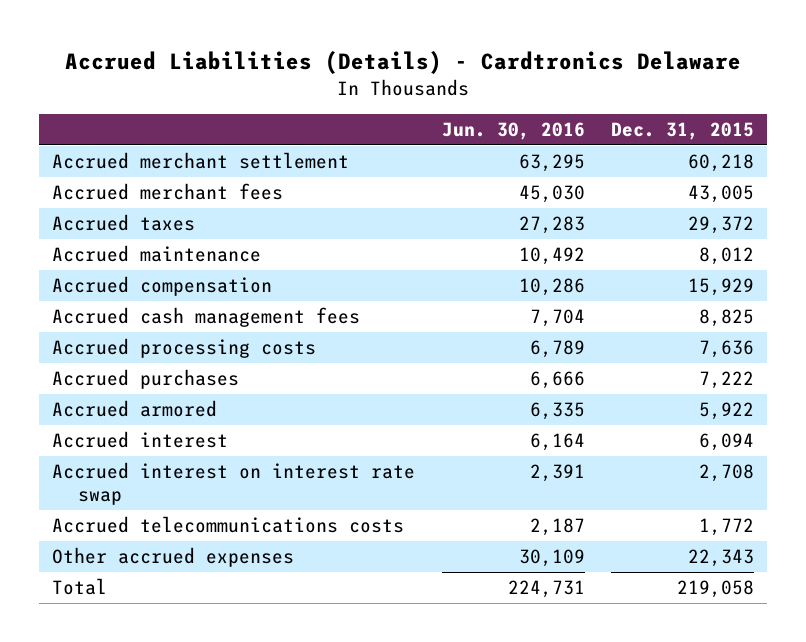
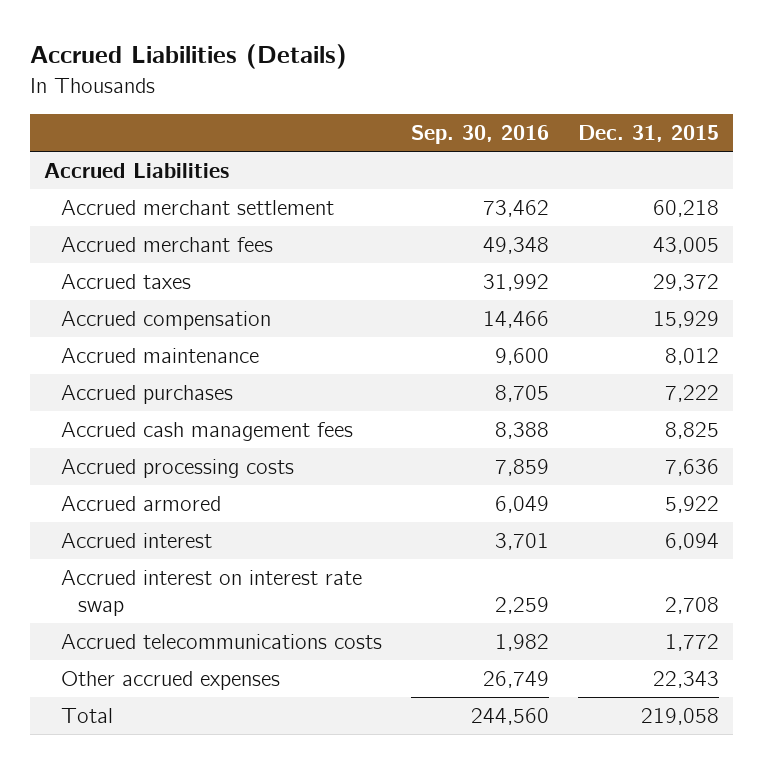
- Accrued Liabilities (Details) - Cardtronics Delaware
+ Accrued Liabilities (Details)
- | Jun. 30, 2016 | Dec. 31, 2015
+ | Sep. 30, 2016 | Dec. 31, 2015
+ Accrued Liabilities
moved down: Accrued maintenance | 9,600 | 8,012
moved up: Accrued purchases | 8,705 | 7,222

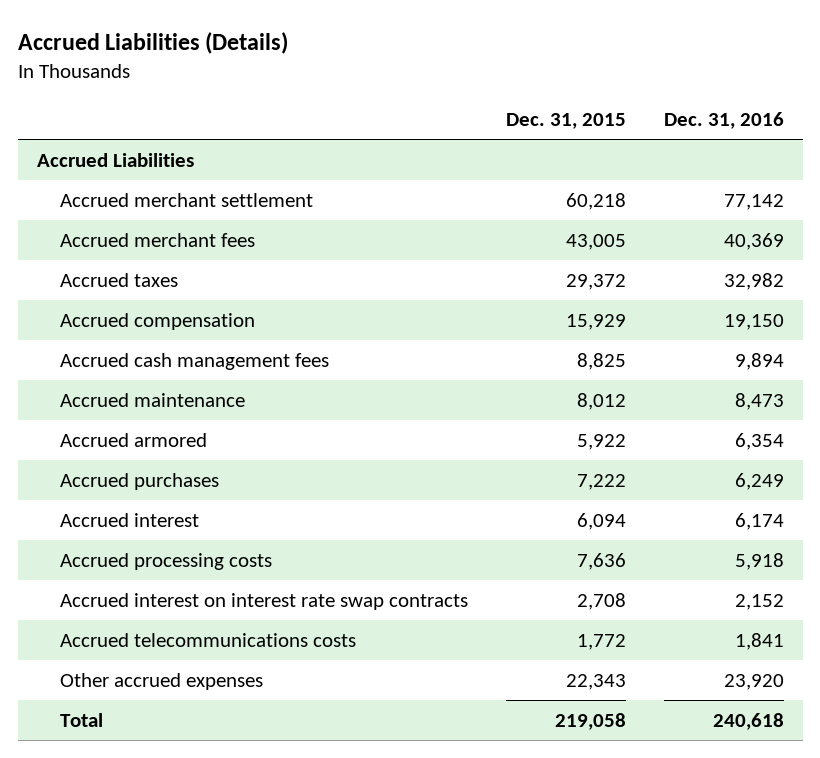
- | Sep. 30, 2016 | Dec. 31, 2015
+ | Dec. 31, 2015 | Dec. 31, 2016
moved down: Accrued maintenance | 8,012 | 8,473
moved down: Accrued purchases | 7,222 | 6,249
- Accrued interest on interest rate swap | 2,259 | 2,708
moved down: Accrued processing costs | 7,636 | 5,918
+ Accrued interest on interest rate swap contracts | 2,708 | 2,152

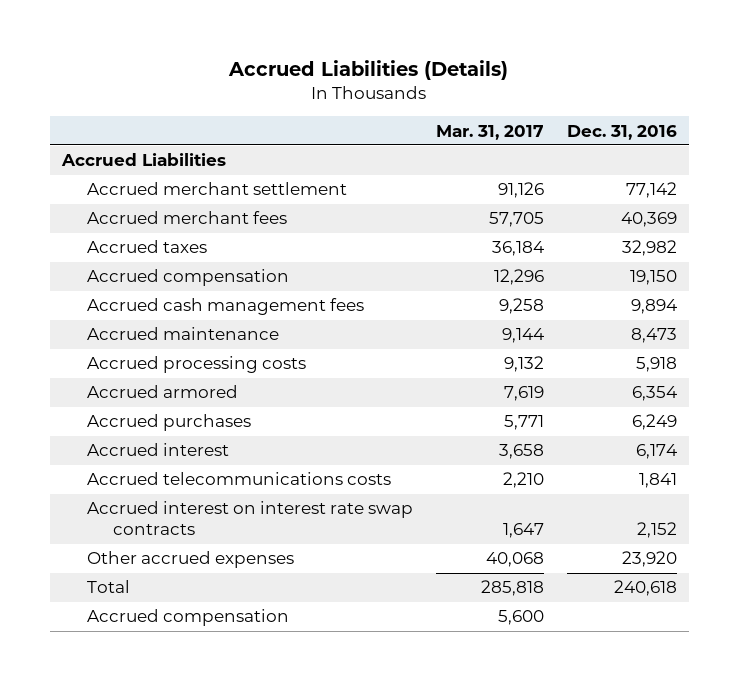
- | Dec. 31, 2015 | Dec. 31, 2016
+ | Mar. 31, 2017 | Dec. 31, 2016
moved up: Accrued processing costs | 9,132 | 5,918
moved down: Accrued interest on interest rate swap contracts | 1,647 | 2,152
+ Accrued compensation | 5,600 |

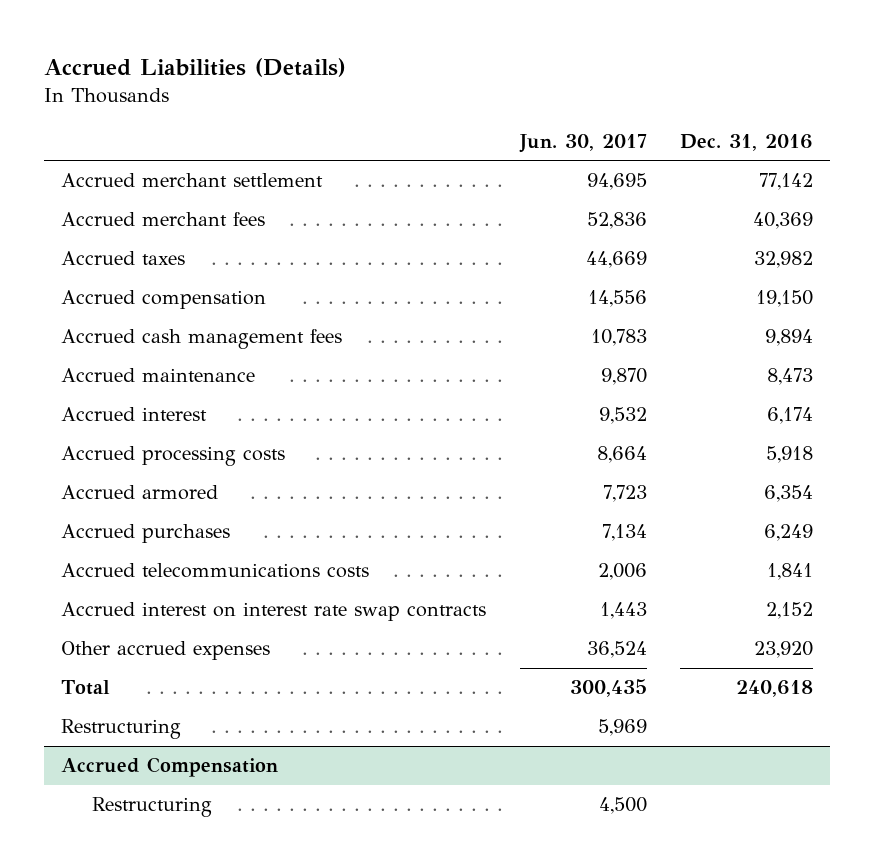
- | Mar. 31, 2017 | Dec. 31, 2016
+ | Jun. 30, 2017 | Dec. 31, 2016
- Accrued Liabilities
moved up: Accrued interest | 9,532 | 6,174
- Accrued compensation | 5,600 |
+ Restructuring | 5,969 |
+ Accrued Compensation
+ Restructuring | 4,500 |

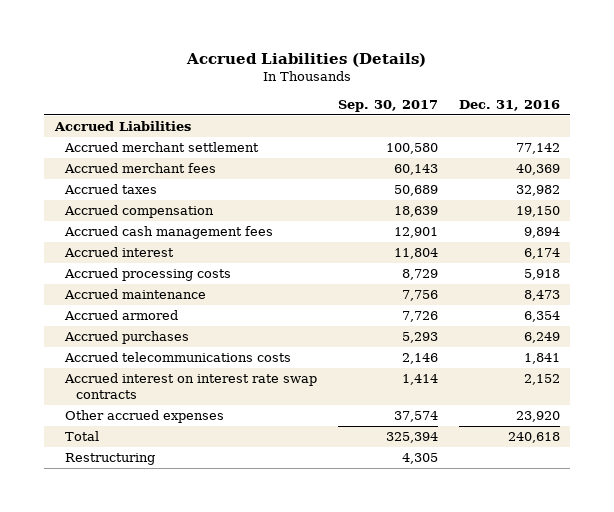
- | Jun. 30, 2017 | Dec. 31, 2016
+ | Sep. 30, 2017 | Dec. 31, 2016
+ Accrued Liabilities
moved down: Accrued maintenance | 7,756 | 8,473
- Accrued Compensation
- Restructuring | 4,500 |

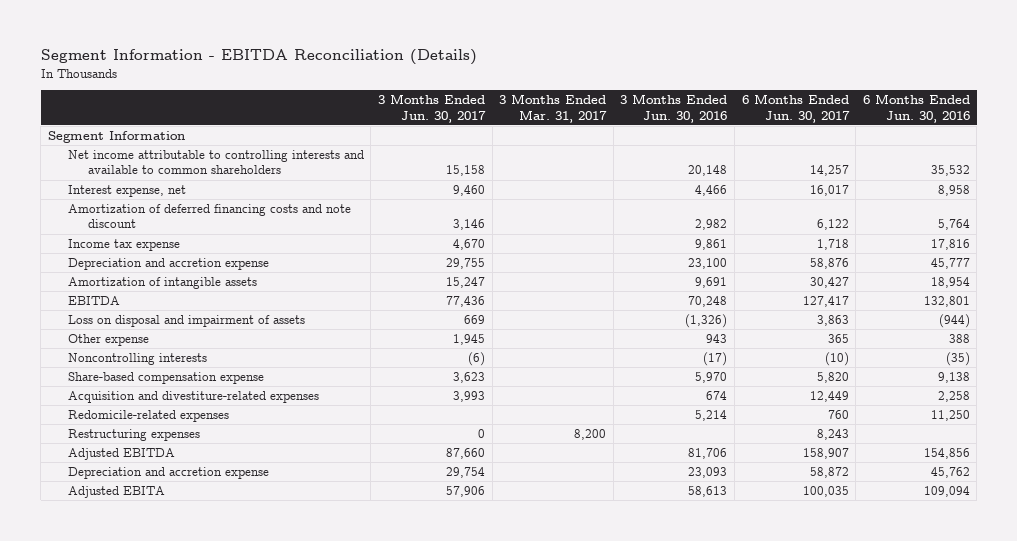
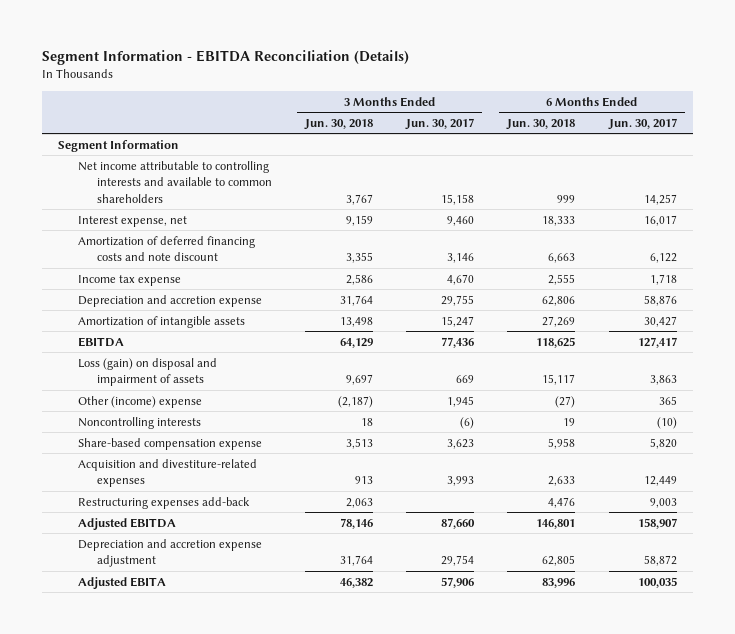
- | 3 Months Ended Jun. 30, 2017 | 3 Months Ended Mar. 31, 2017 | 3 Months Ended Jun. 30, 2016 | 6 Months Ended Jun. 30, 2017 | 6 Months Ended Jun. 30, 2016
+ | 3 Months Ended Jun. 30, 2018 | 3 Months Ended Jun. 30, 2017 | 6 Months Ended Jun. 30, 2018 | 6 Months Ended Jun. 30, 2017
- Loss on disposal and impairment of assets | 669 | | (1,326) | 3,863 | (944)
- Other expense | 1,945 | | 943 | 365 | 388
+ Loss (gain) on disposal and impairment of assets | 9,697 | 669 | 15,117 | 3,863
+ Other (income) expense | (2,187) | 1,945 | (27) | 365
- Redomicile-related expenses | | | 5,214 | 760 | 11,250
- Restructuring expenses | 0 | 8,200 | | 8,243 |
+ Restructuring expenses add-back | 2,063 | | 4,476 | 9,003
- Depreciation and accretion expense | 29,754 | | 23,093 | 58,872 | 45,762
+ Depreciation and accretion expense adjustment | 31,764 | 29,754 | 62,805 | 58,872

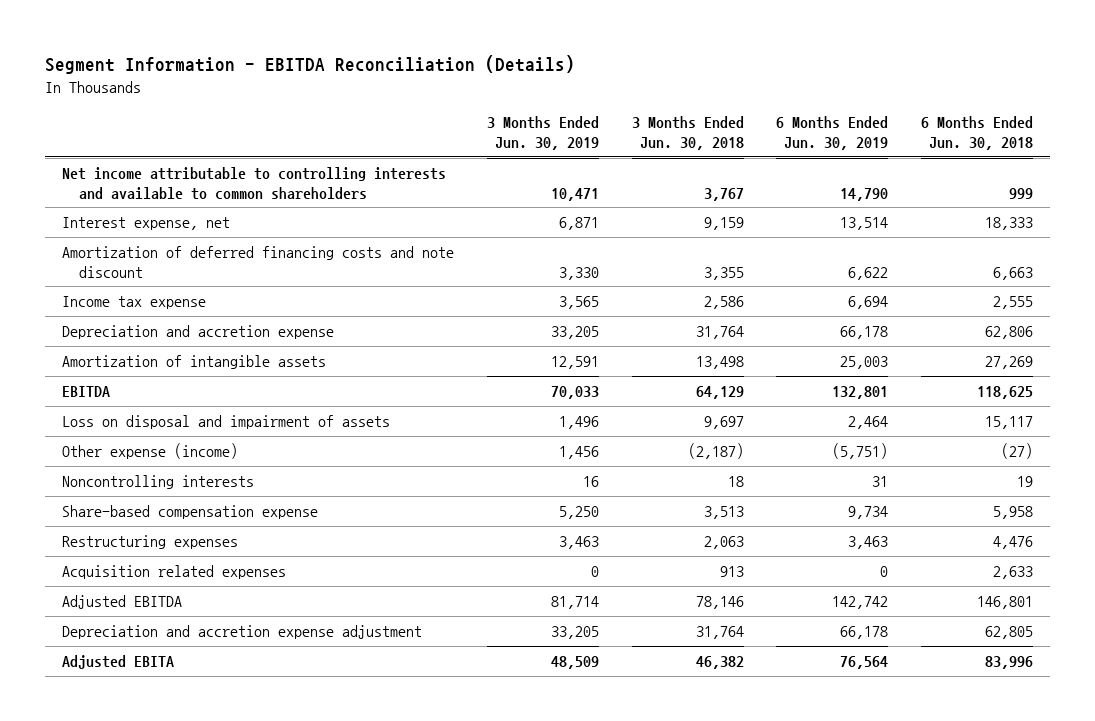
- | 3 Months Ended Jun. 30, 2018 | 3 Months Ended Jun. 30, 2017 | 6 Months Ended Jun. 30, 2018 | 6 Months Ended Jun. 30, 2017
+ | 3 Months Ended Jun. 30, 2019 | 3 Months Ended Jun. 30, 2018 | 6 Months Ended Jun. 30, 2019 | 6 Months Ended Jun. 30, 2018
- Segment Information
- Loss (gain) on disposal and impairment of assets | 9,697 | 669 | 15,117 | 3,863
- Other (income) expense | (2,187) | 1,945 | (27) | 365
+ Loss on disposal and impairment of assets | 1,496 | 9,697 | 2,464 | 15,117
+ Other expense (income) | 1,456 | (2,187) | (5,751) | (27)
- Acquisition and divestiture-related expenses | 913 | 3,993 | 2,633 | 12,449
- Restructuring expenses add-back | 2,063 | | 4,476 | 9,003
+ Restructuring expenses | 3,463 | 2,063 | 3,463 | 4,476
+ Acquisition related expenses | 0 | 913 | 0 | 2,633

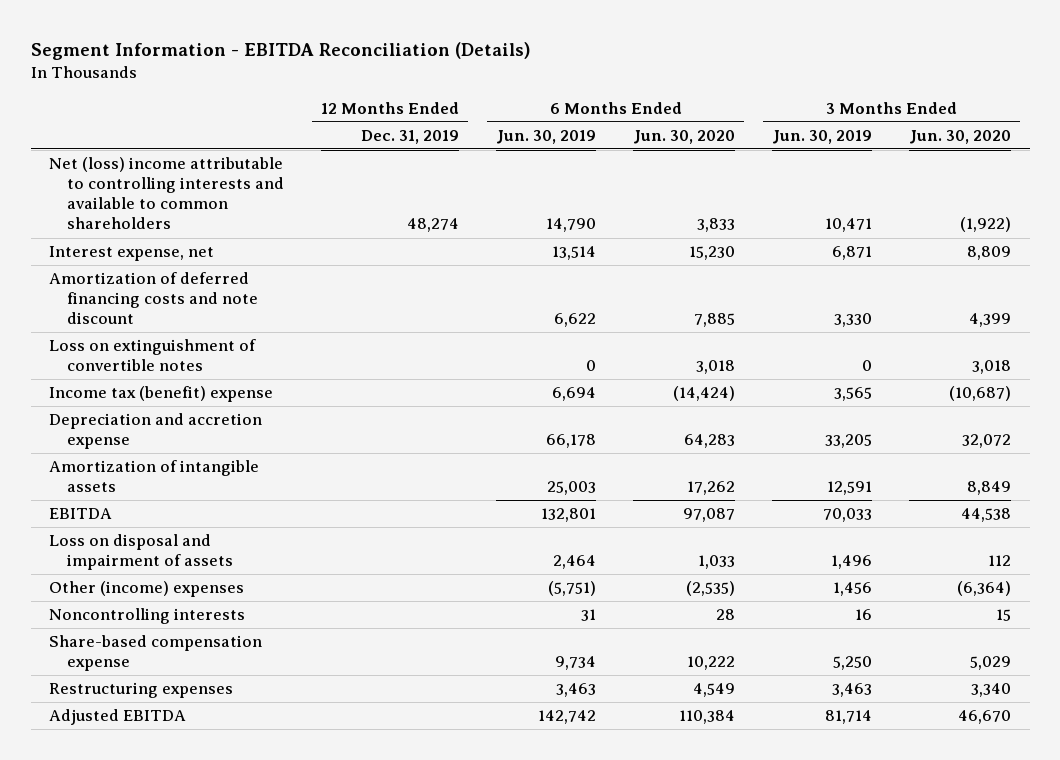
- | 3 Months Ended Jun. 30, 2019 | 3 Months Ended Jun. 30, 2018 | 6 Months Ended Jun. 30, 2019 | 6 Months Ended Jun. 30, 2018
+ | 12 Months Ended Dec. 31, 2019 | 6 Months Ended Jun. 30, 2019 | 6 Months Ended Jun. 30, 2020 | 3 Months Ended Jun. 30, 2019 | 3 Months Ended Jun. 30, 2020
- Net income attributable to controlling interests and available to common shareholders | 10,471 | 3,767 | 14,790 | 999
+ Net (loss) income attributable to controlling interests and available to common shareholders | 48,274 | 14,790 | 3,833 | 10,471 | (1,922)
- Income tax expense | 3,565 | 2,586 | 6,694 | 2,555
+ Loss on extinguishment of convertible notes | | 0 | 3,018 | 0 | 3,018
+ Income tax (benefit) expense | | 6,694 | (14,424) | 3,565 | (10,687)
- Other expense (income) | 1,456 | (2,187) | (5,751) | (27)
+ Other (income) expenses | | (5,751) | (2,535) | 1,456 | (6,364)
- Acquisition related expenses | 0 | 913 | 0 | 2,633
- Depreciation and accretion expense adjustment | 33,205 | 31,764 | 66,178 | 62,805
- Adjusted EBITA | 48,509 | 46,382 | 76,564 | 83,996

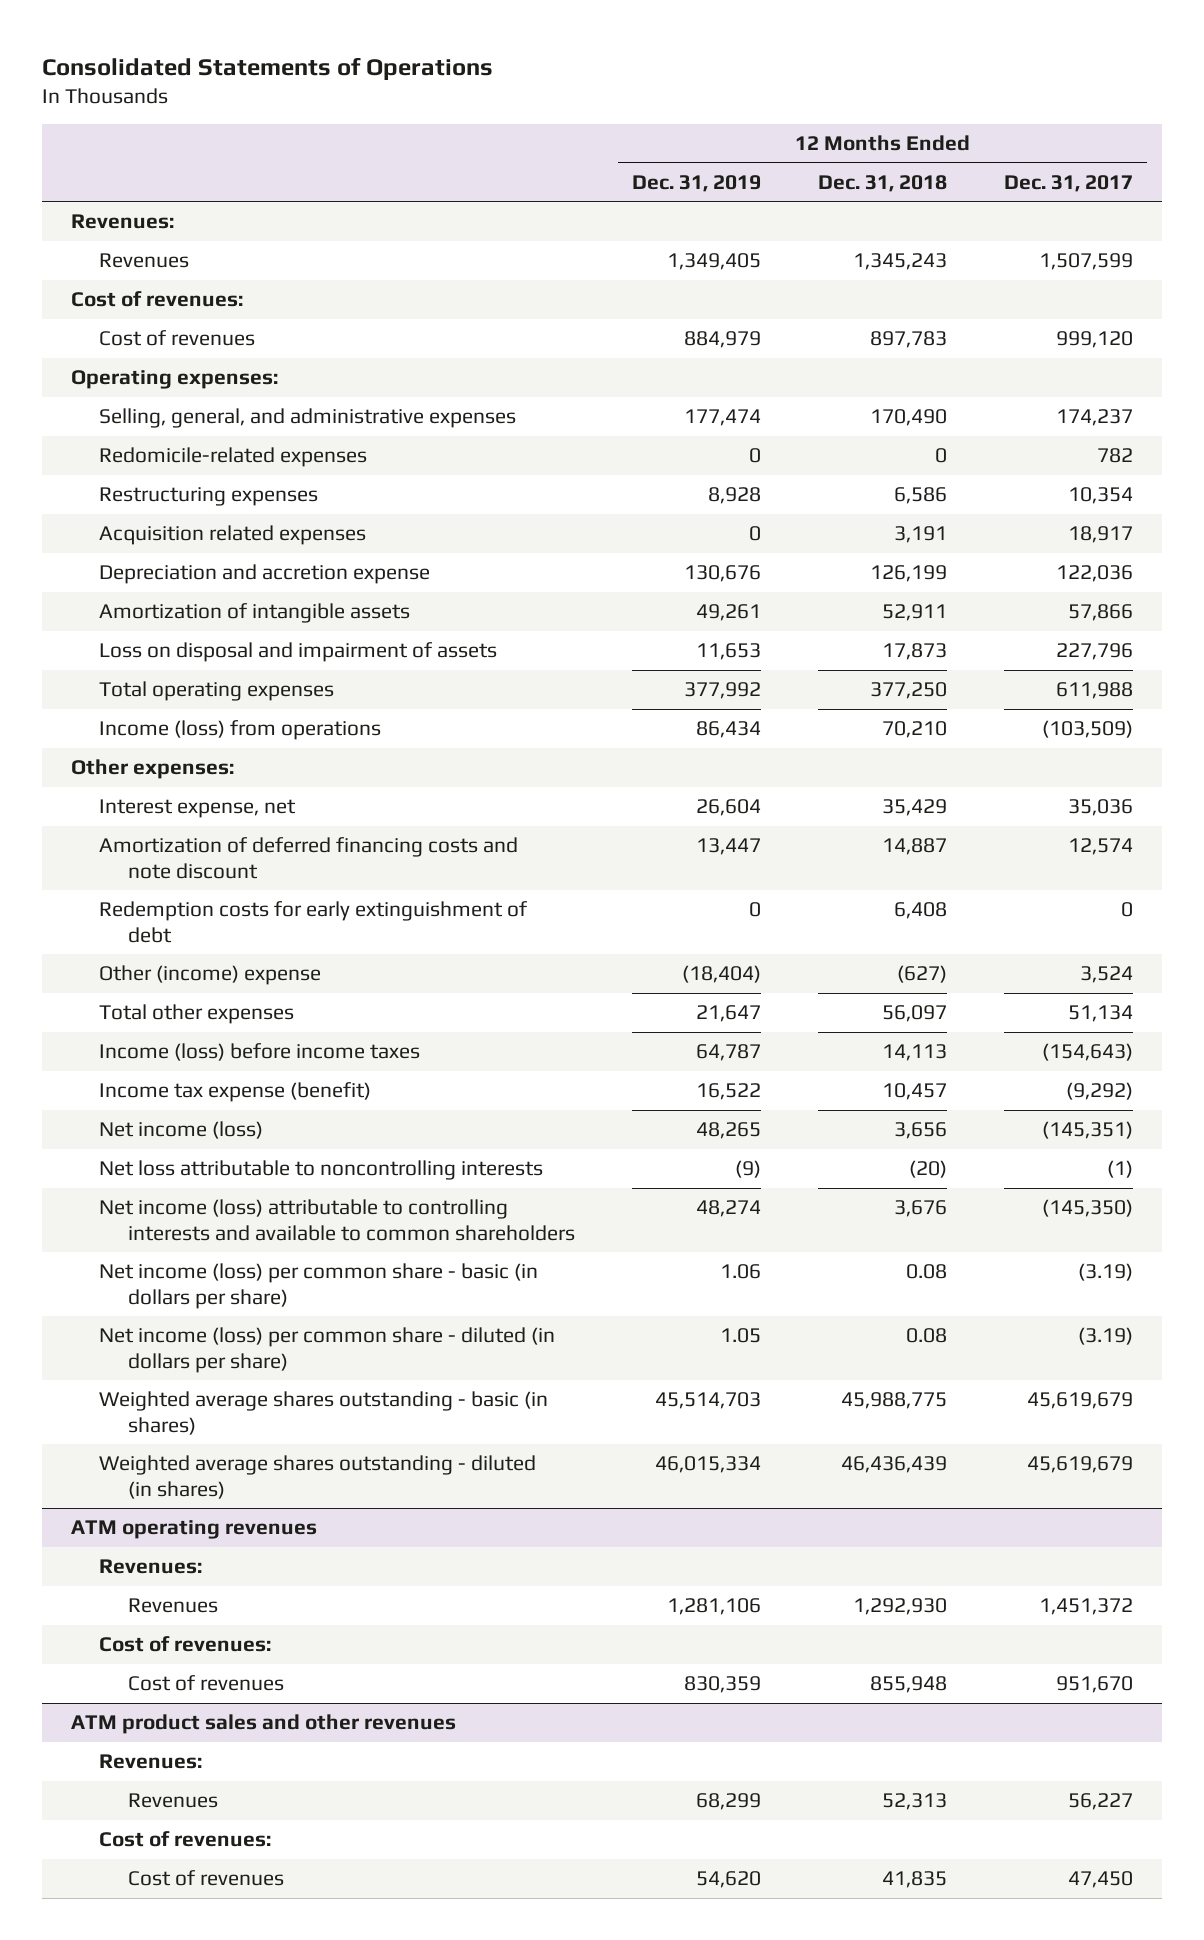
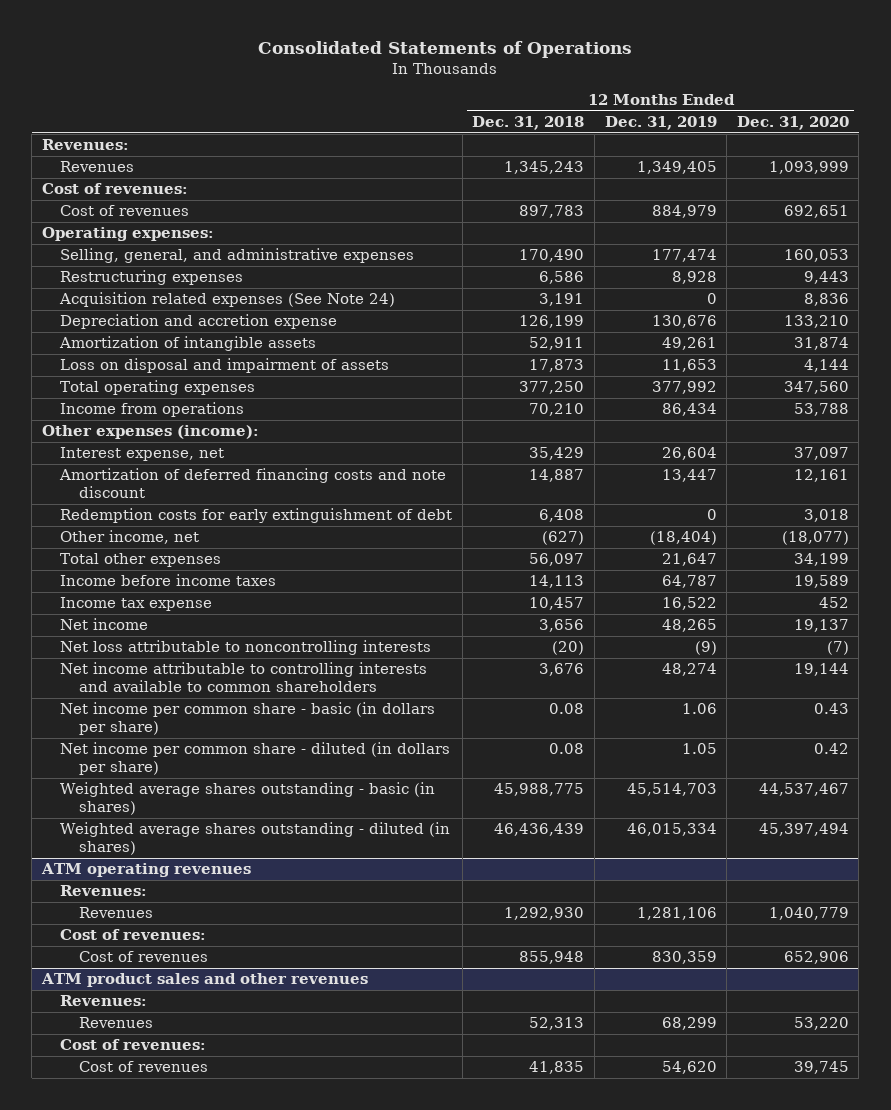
- | 12 Months Ended Dec. 31, 2019 | 12 Months Ended Dec. 31, 2018 | 12 Months Ended Dec. 31, 2017
+ | 12 Months Ended Dec. 31, 2018 | 12 Months Ended Dec. 31, 2019 | 12 Months Ended Dec. 31, 2020
- Redomicile-related expenses | 0 | 0 | 782
- Acquisition related expenses | 0 | 3,191 | 18,917
+ Acquisition related expenses (See Note 24) | 3,191 | 0 | 8,836
- Income (loss) from operations | 86,434 | 70,210 | (103,509)
- Other expenses:
+ Income from operations | 70,210 | 86,434 | 53,788
+ Other expenses (income):
- Other (income) expense | (18,404) | (627) | 3,524
+ Other income, net | (627) | (18,404) | (18,077)
- Income (loss) before income taxes | 64,787 | 14,113 | (154,643)
- Income tax expense (benefit) | 16,522 | 10,457 | (9,292)
- Net income (loss) | 48,265 | 3,656 | (145,351)
+ Income before income taxes | 14,113 | 64,787 | 19,589
+ Income tax expense | 10,457 | 16,522 | 452
+ Net income | 3,656 | 48,265 | 19,137
- Net income (loss) attributable to controlling interests and available to common shareholders | 48,274 | 3,676 | (145,350)
- Net income (loss) per common share - basic (in dollars per share) | 1.06 | 0.08 | (3.19)
- Net income (loss) per common share - diluted (in dollars per share) | 1.05 | 0.08 | (3.19)
+ Net income attributable to controlling interests and available to common shareholders | 3,676 | 48,274 | 19,144
+ Net income per common share - basic (in dollars per share) | 0.08 | 1.06 | 0.43
+ Net income per common share - diluted (in dollars per share) | 0.08 | 1.05 | 0.42

